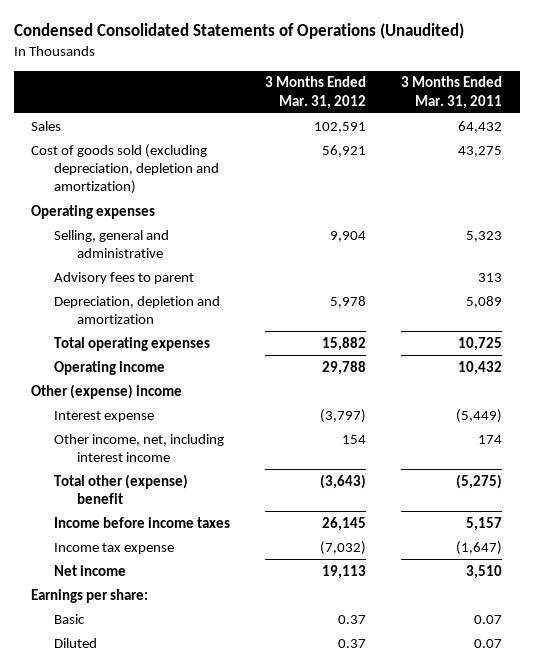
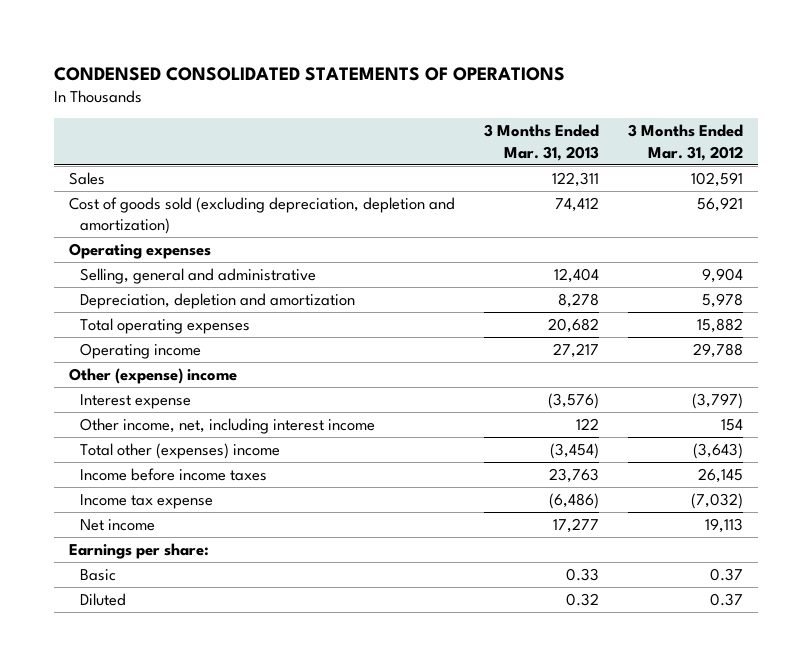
- Condensed Consolidated Statements of Operations (Unaudited)
+ CONDENSED CONSOLIDATED STATEMENTS OF OPERATIONS
- | 3 Months Ended Mar. 31, 2012 | 3 Months Ended Mar. 31, 2011
+ | 3 Months Ended Mar. 31, 2013 | 3 Months Ended Mar. 31, 2012
- Advisory fees to parent | | 313
- Total other (expense) benefit | (3,643) | (5,275)
+ Total other (expenses) income | (3,454) | (3,643)

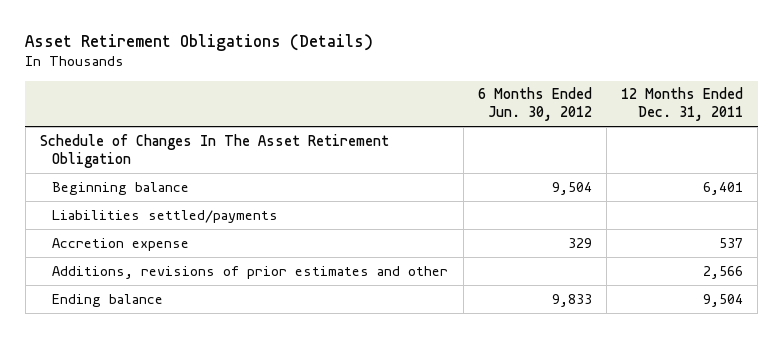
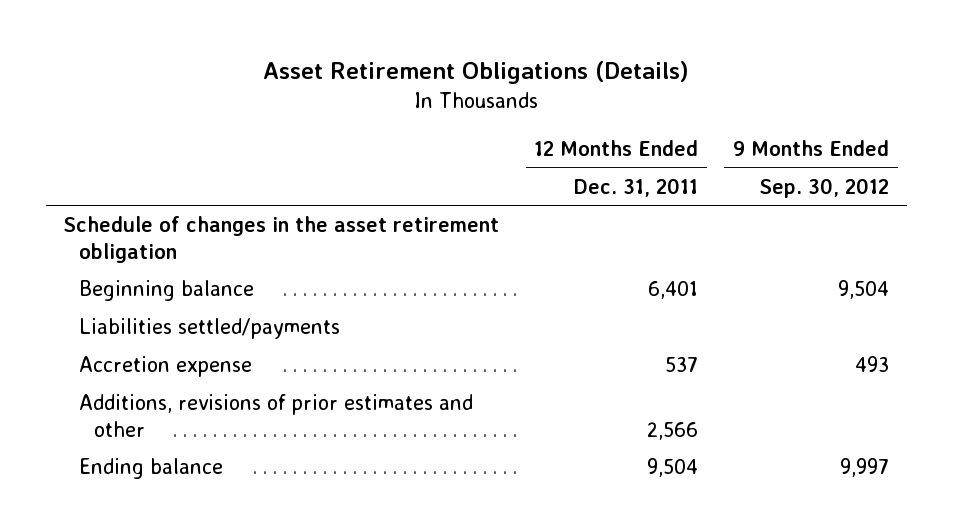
- | 6 Months Ended Jun. 30, 2012 | 12 Months Ended Dec. 31, 2011
+ | 12 Months Ended Dec. 31, 2011 | 9 Months Ended Sep. 30, 2012
- Schedule of Changes In The Asset Retirement Obligation
+ Schedule of changes in the asset retirement obligation

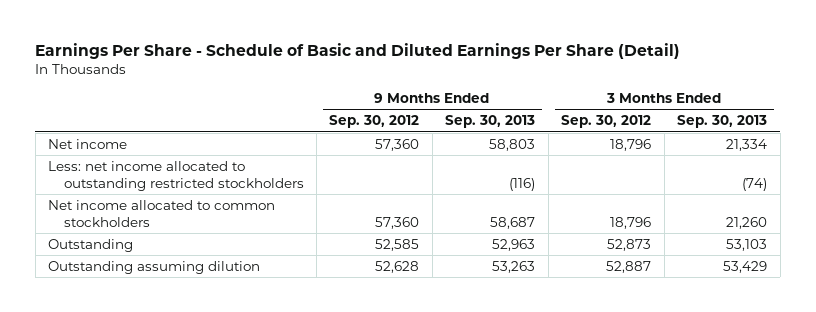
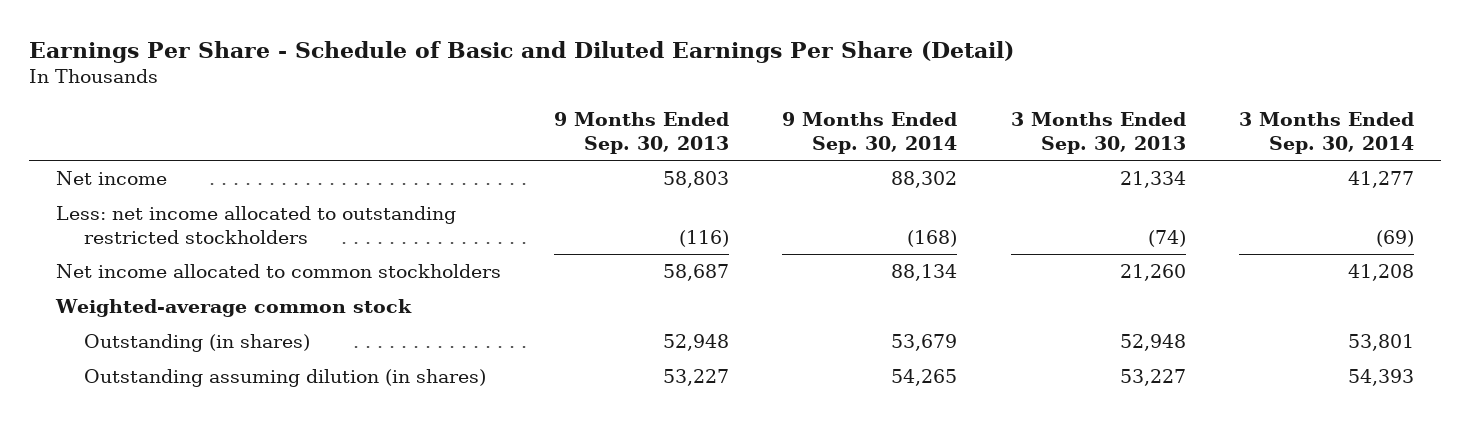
- | 9 Months Ended Sep. 30, 2012 | 9 Months Ended Sep. 30, 2013 | 3 Months Ended Sep. 30, 2012 | 3 Months Ended Sep. 30, 2013
+ | 9 Months Ended Sep. 30, 2013 | 9 Months Ended Sep. 30, 2014 | 3 Months Ended Sep. 30, 2013 | 3 Months Ended Sep. 30, 2014
- Outstanding | 52,585 | 52,963 | 52,873 | 53,103
- Outstanding assuming dilution | 52,628 | 53,263 | 52,887 | 53,429
+ Weighted-average common stock
+ Outstanding (in shares) | 52,948 | 53,679 | 52,948 | 53,801
+ Outstanding assuming dilution (in shares) | 53,227 | 54,265 | 53,227 | 54,393

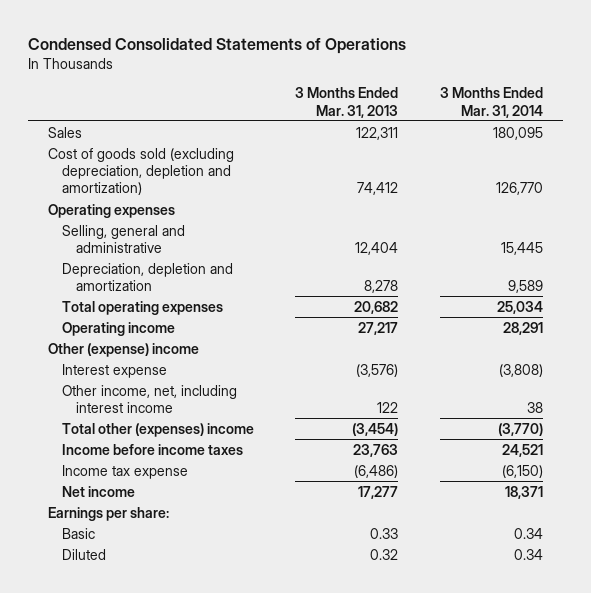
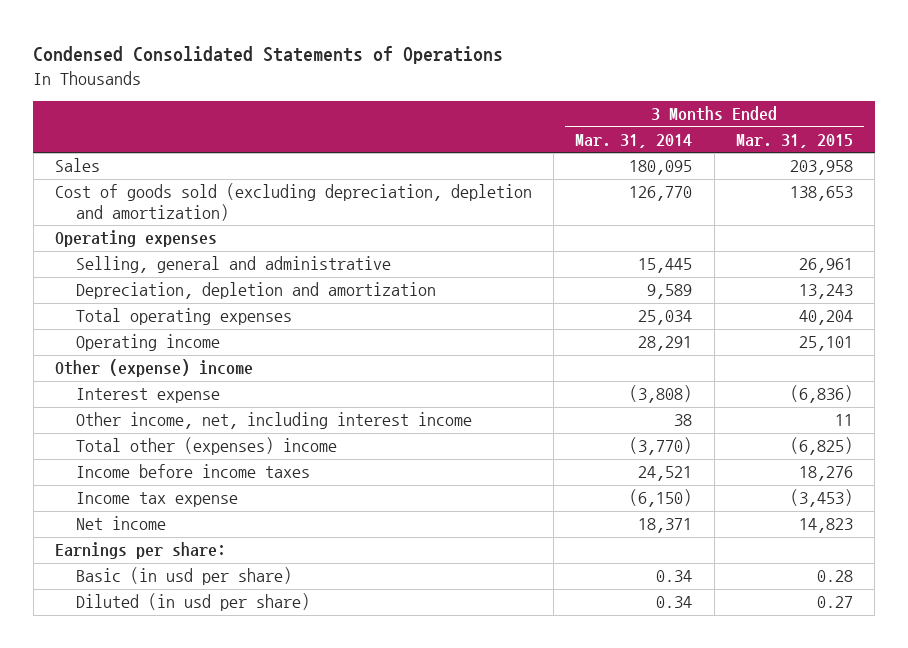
- | 3 Months Ended Mar. 31, 2013 | 3 Months Ended Mar. 31, 2014
+ | 3 Months Ended Mar. 31, 2014 | 3 Months Ended Mar. 31, 2015
- Basic | 0.33 | 0.34
- Diluted | 0.32 | 0.34
+ Basic (in usd per share) | 0.34 | 0.28
+ Diluted (in usd per share) | 0.34 | 0.27

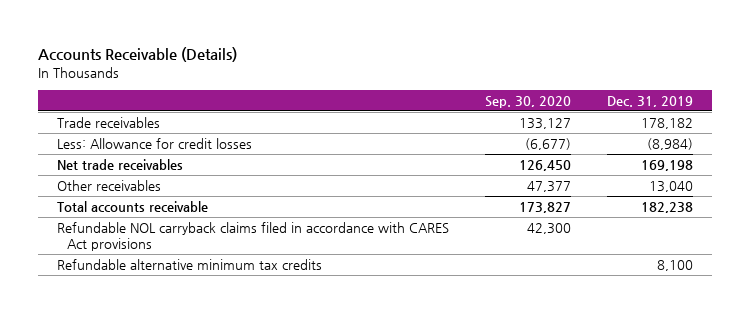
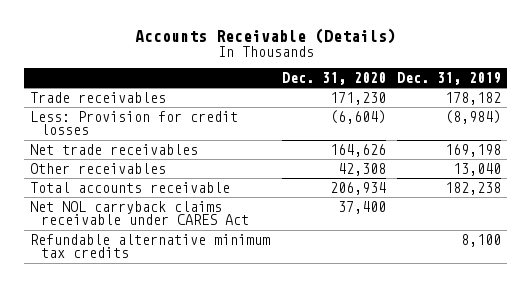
- | Sep. 30, 2020 | Dec. 31, 2019
+ | Dec. 31, 2020 | Dec. 31, 2019
- Less: Allowance for credit losses | (6,677) | (8,984)
+ Less: Provision for credit losses | (6,604) | (8,984)
- Refundable NOL carryback claims filed in accordance with CARES Act provisions | 42,300 |
+ Net NOL carryback claims receivable under CARES Act | 37,400 |

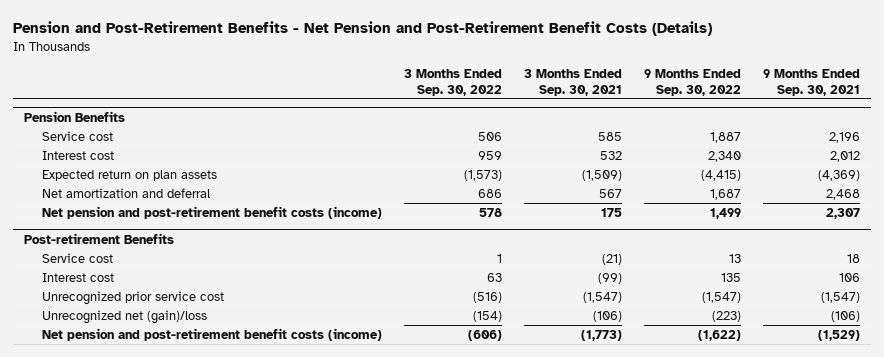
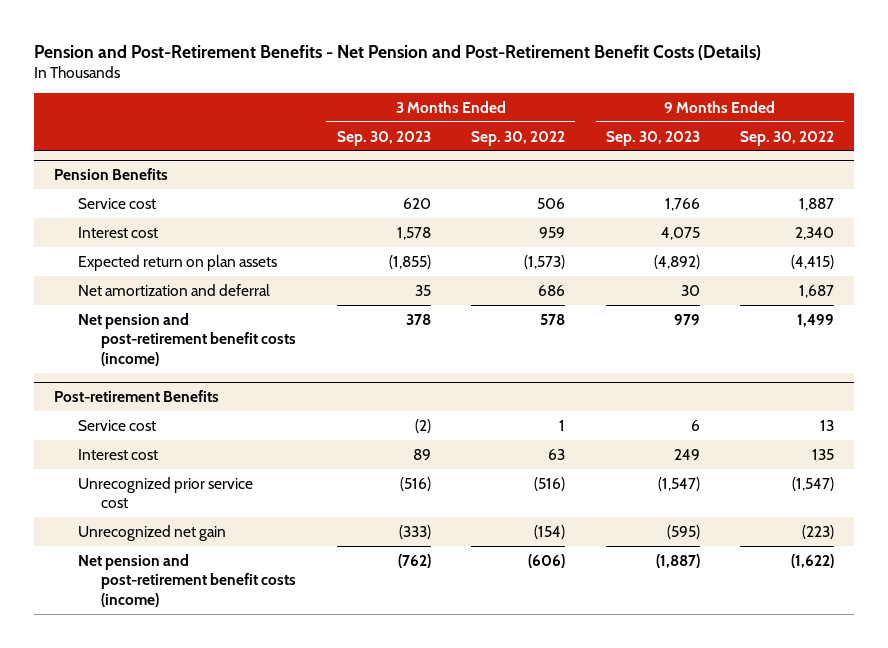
- | 3 Months Ended Sep. 30, 2022 | 3 Months Ended Sep. 30, 2021 | 9 Months Ended Sep. 30, 2022 | 9 Months Ended Sep. 30, 2021
+ | 3 Months Ended Sep. 30, 2023 | 3 Months Ended Sep. 30, 2022 | 9 Months Ended Sep. 30, 2023 | 9 Months Ended Sep. 30, 2022
@ Post-retirement Benefits
- Unrecognized net (gain)/loss | (154) | (106) | (223) | (106)
+ Unrecognized net gain | (333) | (154) | (595) | (223)

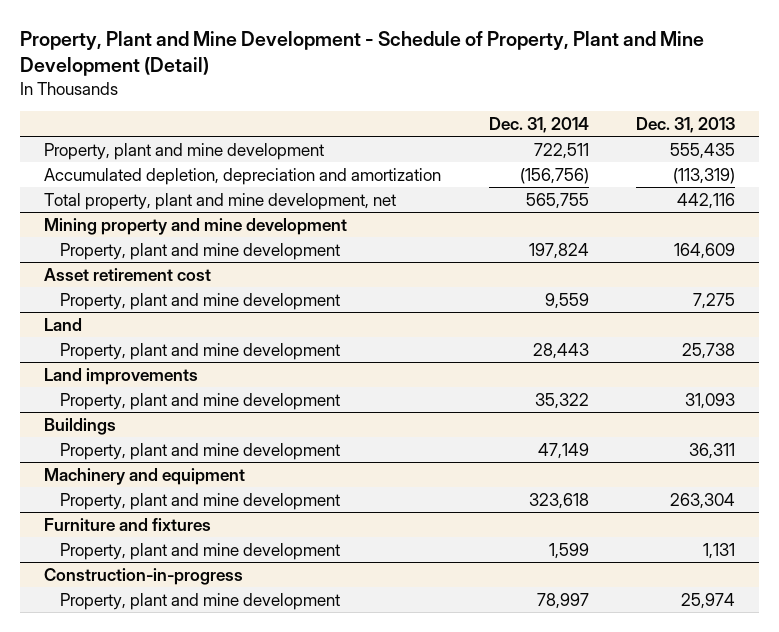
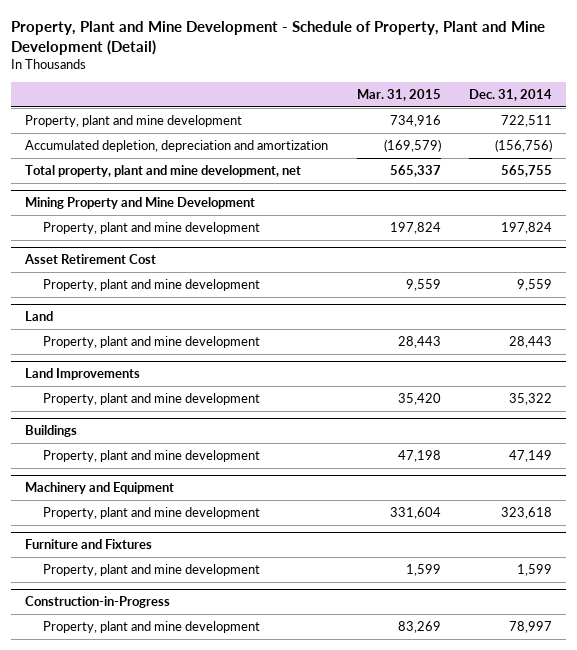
- | Dec. 31, 2014 | Dec. 31, 2013
+ | Mar. 31, 2015 | Dec. 31, 2014
- Mining property and mine development
+ Mining Property and Mine Development
- Asset retirement cost
+ Asset Retirement Cost
- Land improvements
+ Land Improvements
- Machinery and equipment
+ Machinery and Equipment
- Furniture and fixtures
+ Furniture and Fixtures
- Construction-in-progress
+ Construction-in-Progress

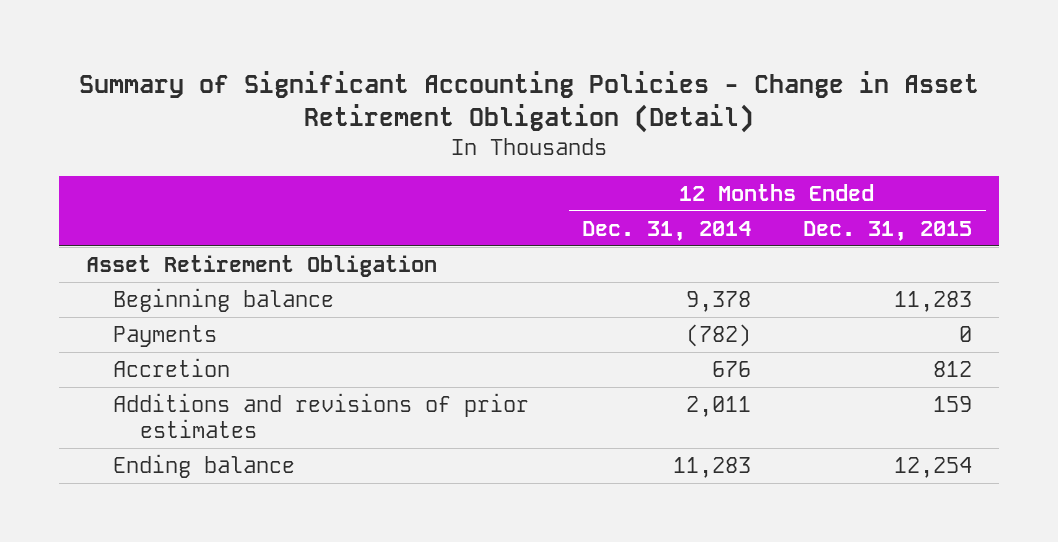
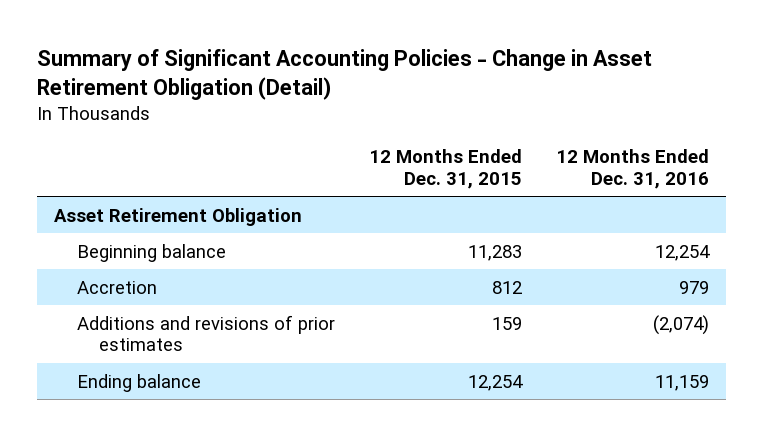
- | 12 Months Ended Dec. 31, 2014 | 12 Months Ended Dec. 31, 2015
+ | 12 Months Ended Dec. 31, 2015 | 12 Months Ended Dec. 31, 2016
- Payments | (782) | 0

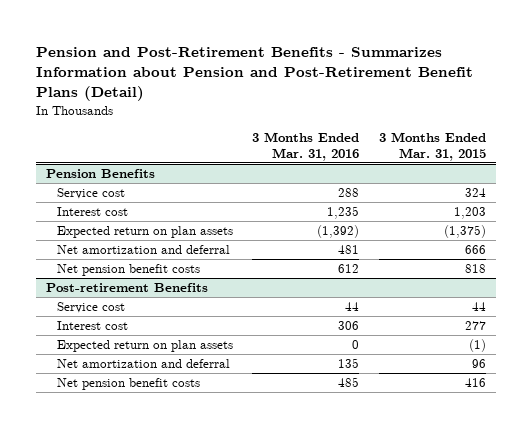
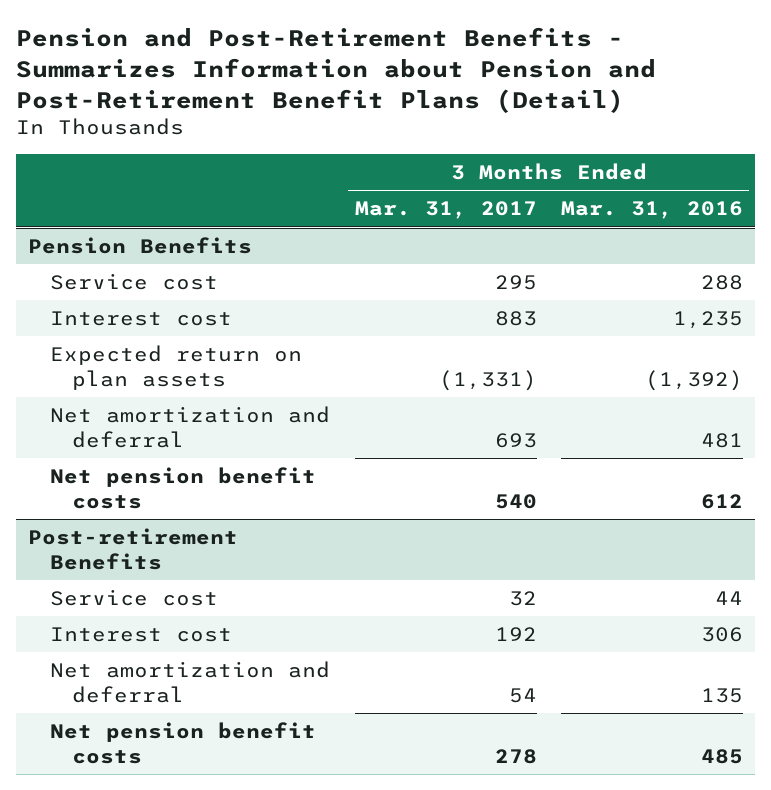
- | 3 Months Ended Mar. 31, 2016 | 3 Months Ended Mar. 31, 2015
+ | 3 Months Ended Mar. 31, 2017 | 3 Months Ended Mar. 31, 2016
@ Post-retirement Benefits
- Expected return on plan assets | 0 | (1)

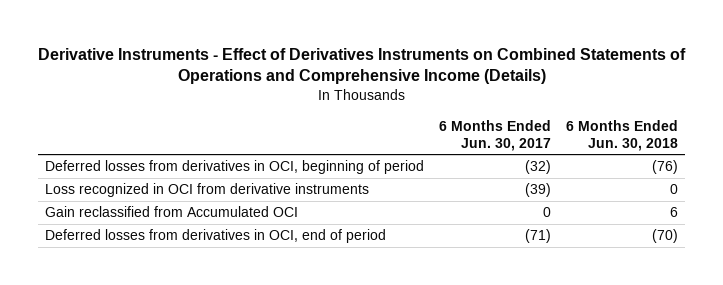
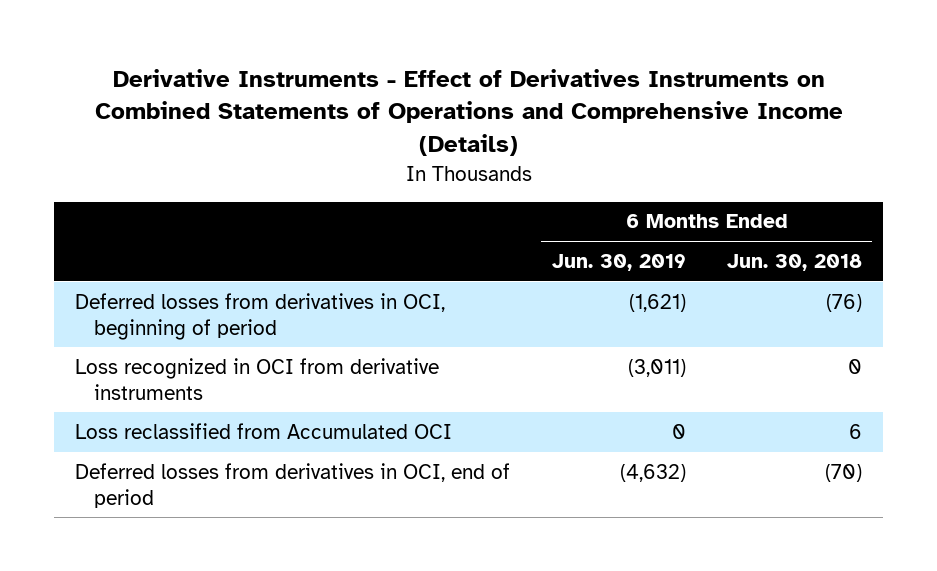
- | 6 Months Ended Jun. 30, 2017 | 6 Months Ended Jun. 30, 2018
+ | 6 Months Ended Jun. 30, 2019 | 6 Months Ended Jun. 30, 2018
- Gain reclassified from Accumulated OCI | 0 | 6
+ Loss reclassified from Accumulated OCI | 0 | 6

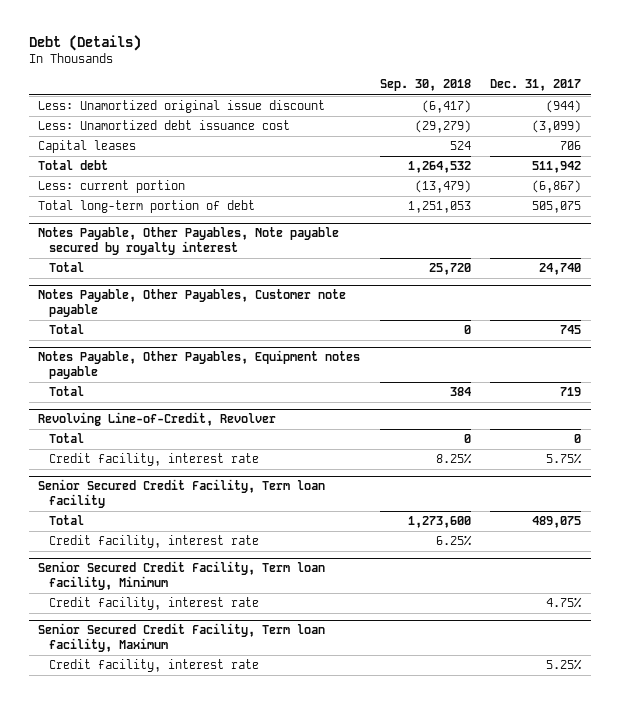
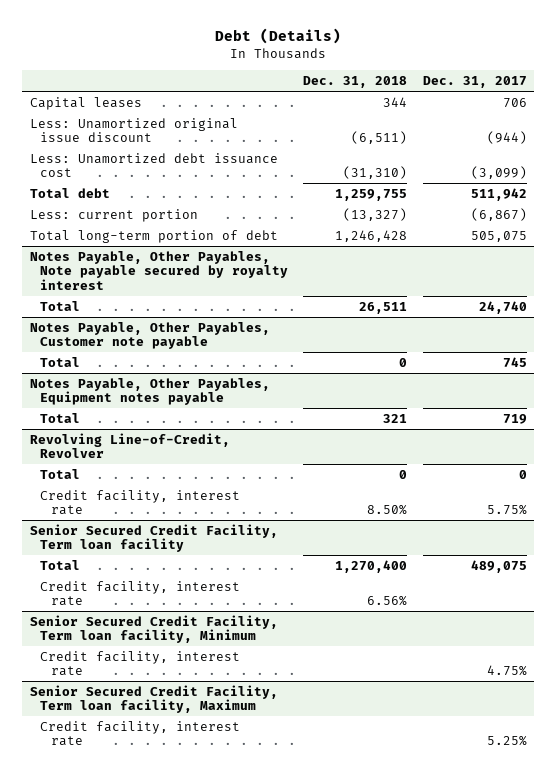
- | Sep. 30, 2018 | Dec. 31, 2017
+ | Dec. 31, 2018 | Dec. 31, 2017
moved up: Capital leases | 344 | 706

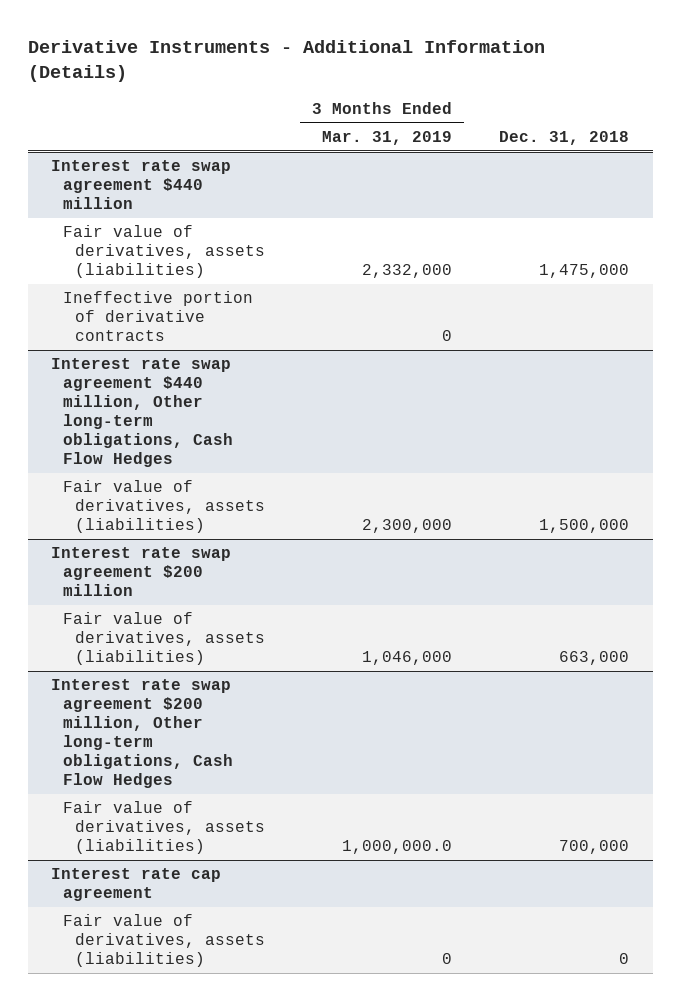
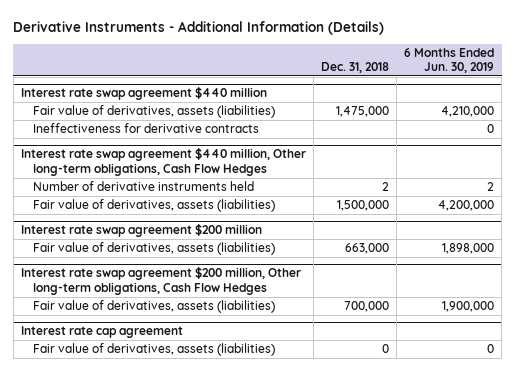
- | 3 Months Ended Mar. 31, 2019 | Dec. 31, 2018
+ | Dec. 31, 2018 | 6 Months Ended Jun. 30, 2019
@ Interest rate swap agreement $440 million
- Ineffective portion of derivative contracts | 0 |
+ Ineffectiveness for derivative contracts | | 0
@ Interest rate swap agreement $440 million, Other long-term obligations, Cash Flow Hedges
+ Number of derivative instruments held | 2 | 2

